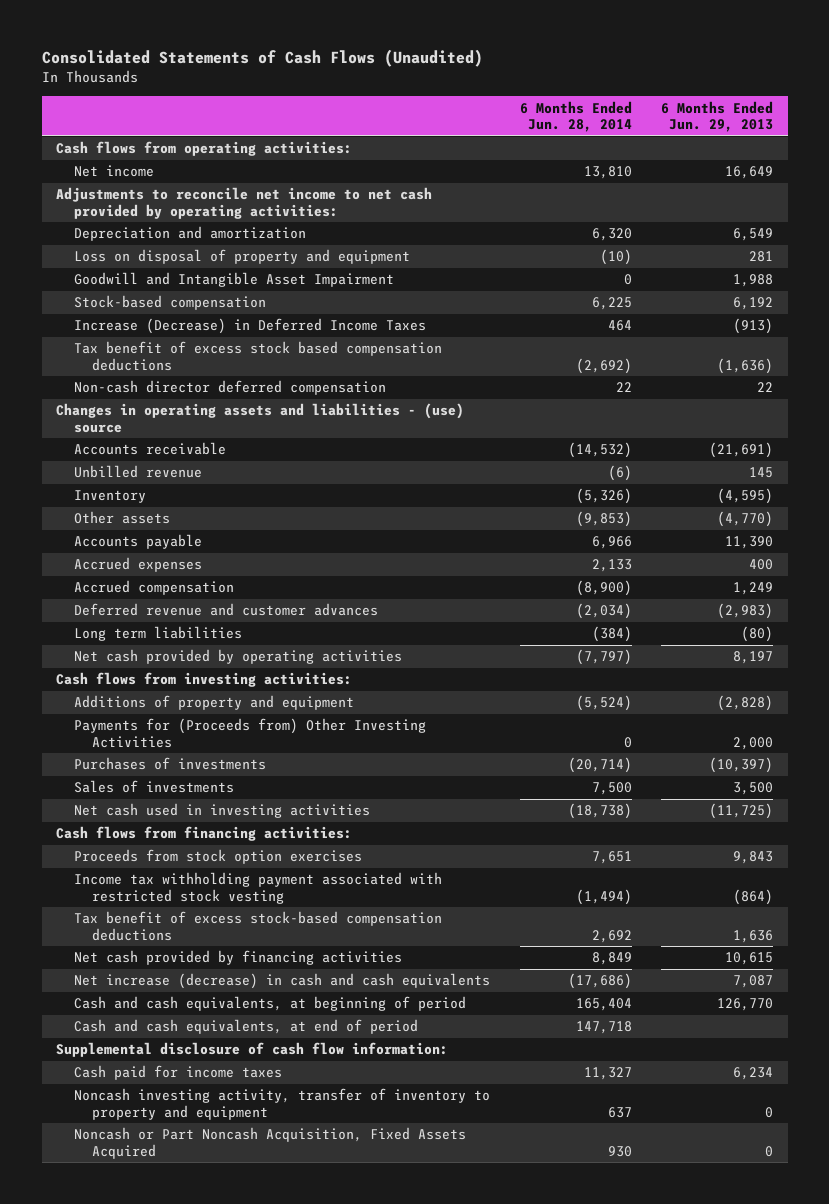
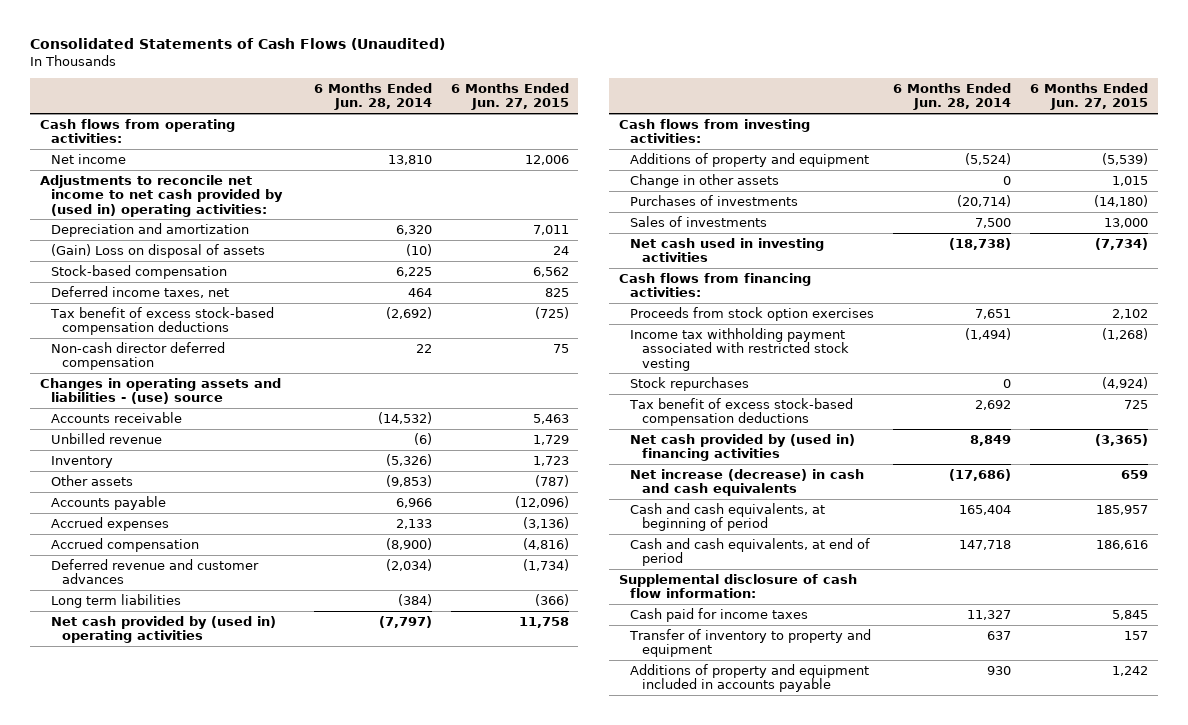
- | 6 Months Ended Jun. 28, 2014 | 6 Months Ended Jun. 29, 2013
+ | 6 Months Ended Jun. 28, 2014 | 6 Months Ended Jun. 27, 2015
- Adjustments to reconcile net income to net cash provided by operating activities:
+ Adjustments to reconcile net income to net cash provided by (used in) operating activities:
- Loss on disposal of property and equipment | (10) | 281
- Goodwill and Intangible Asset Impairment | 0 | 1,988
+ (Gain) Loss on disposal of assets | (10) | 24
- Increase (Decrease) in Deferred Income Taxes | 464 | (913)
- Tax benefit of excess stock based compensation deductions | (2,692) | (1,636)
+ Deferred income taxes, net | 464 | 825
+ Tax benefit of excess stock-based compensation deductions | (2,692) | (725)
- Net cash provided by operating activities | (7,797) | 8,197
+ Net cash provided by (used in) operating activities | (7,797) | 11,758
- Payments for (Proceeds from) Other Investing Activities | 0 | 2,000
+ Change in other assets | 0 | 1,015
+ Stock repurchases | 0 | (4,924)
- Net cash provided by financing activities | 8,849 | 10,615
+ Net cash provided by (used in) financing activities | 8,849 | (3,365)
- Noncash investing activity, transfer of inventory to property and equipment | 637 | 0
- Noncash or Part Noncash Acquisition, Fixed Assets Acquired | 930 | 0
+ Transfer of inventory to property and equipment | 637 | 157
+ Additions of property and equipment included in accounts payable | 930 | 1,242

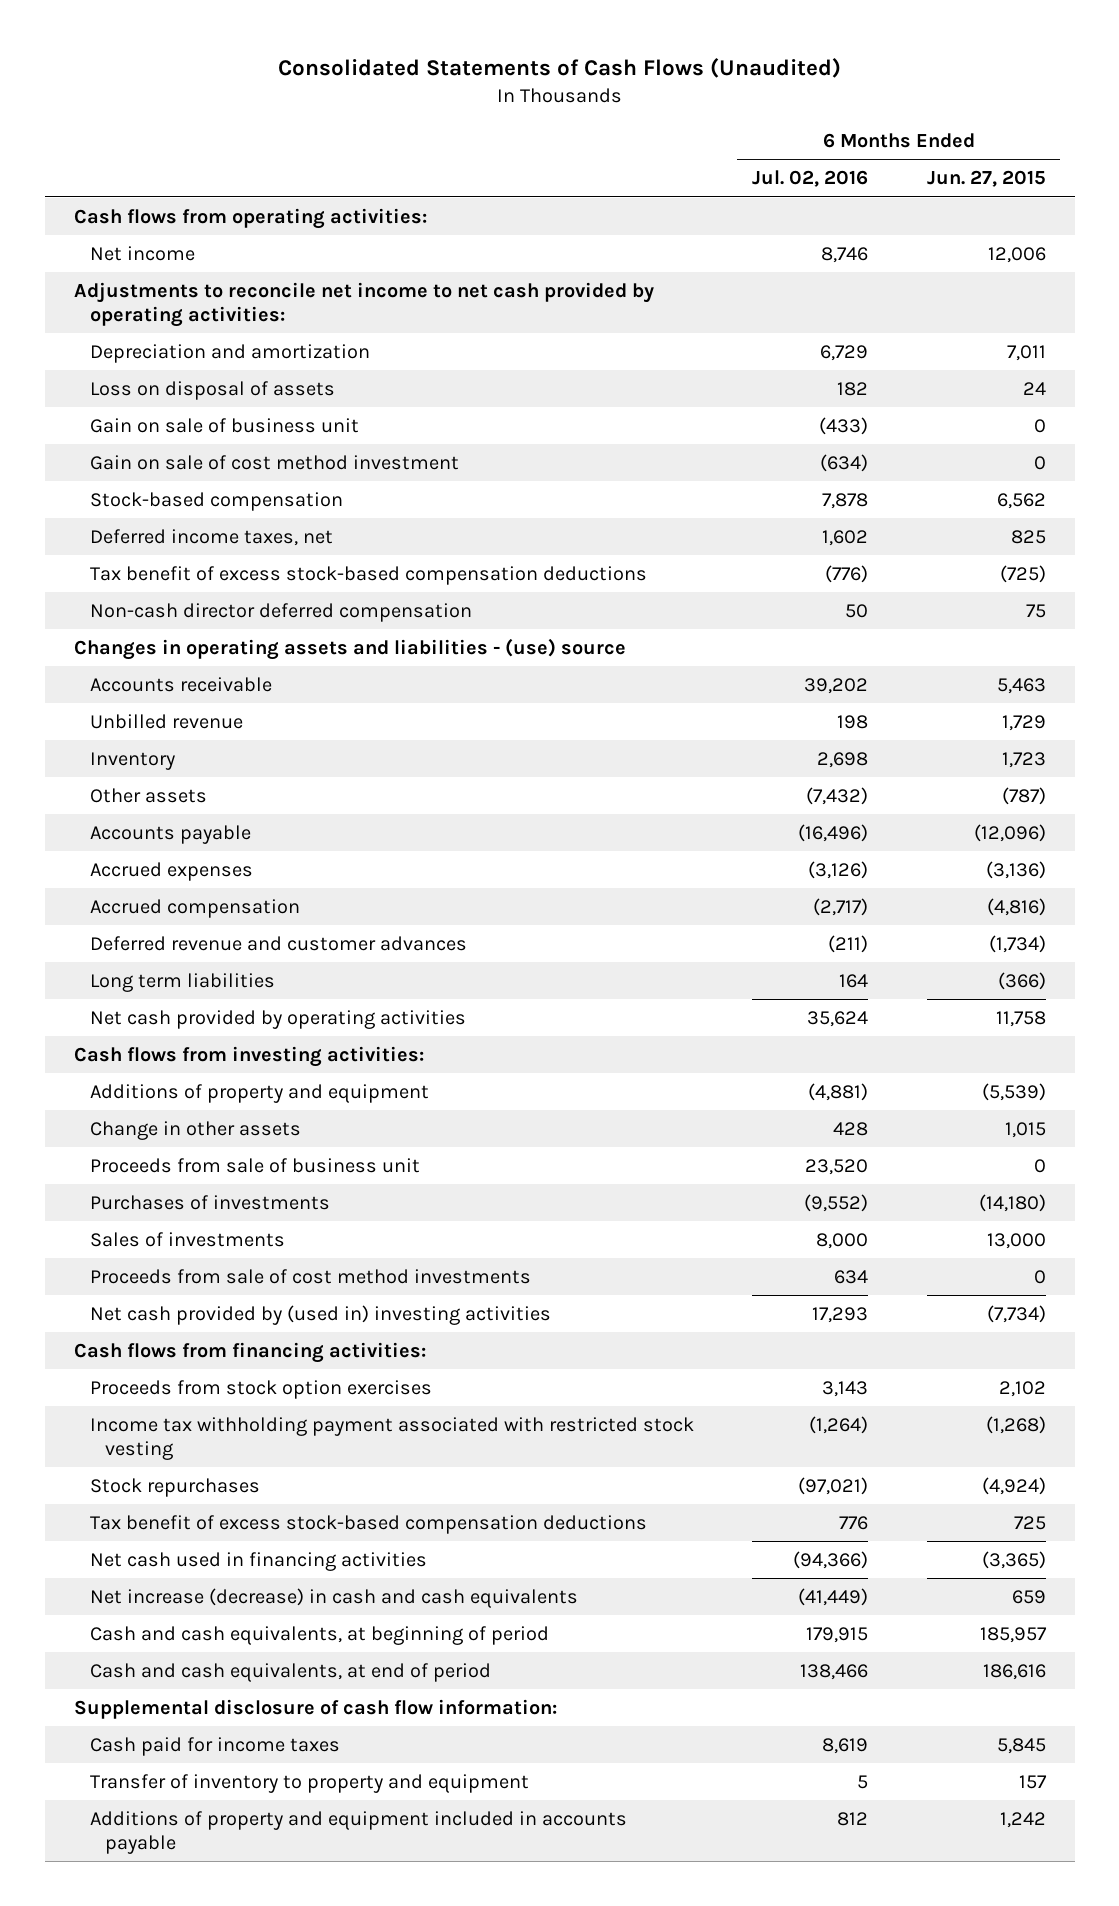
- | 6 Months Ended Jun. 28, 2014 | 6 Months Ended Jun. 27, 2015
+ | 6 Months Ended Jul. 02, 2016 | 6 Months Ended Jun. 27, 2015
- Adjustments to reconcile net income to net cash provided by (used in) operating activities:
+ Adjustments to reconcile net income to net cash provided by operating activities:
- (Gain) Loss on disposal of assets | (10) | 24
+ Loss on disposal of assets | 182 | 24
+ Gain on sale of business unit | (433) | 0
+ Gain on sale of cost method investment | (634) | 0
- Net cash provided by (used in) operating activities | (7,797) | 11,758
+ Net cash provided by operating activities | 35,624 | 11,758
+ Proceeds from sale of business unit | 23,520 | 0
- Net cash used in investing activities | (18,738) | (7,734)
+ Proceeds from sale of cost method investments | 634 | 0
+ Net cash provided by (used in) investing activities | 17,293 | (7,734)
- Net cash provided by (used in) financing activities | 8,849 | (3,365)
+ Net cash used in financing activities | (94,366) | (3,365)

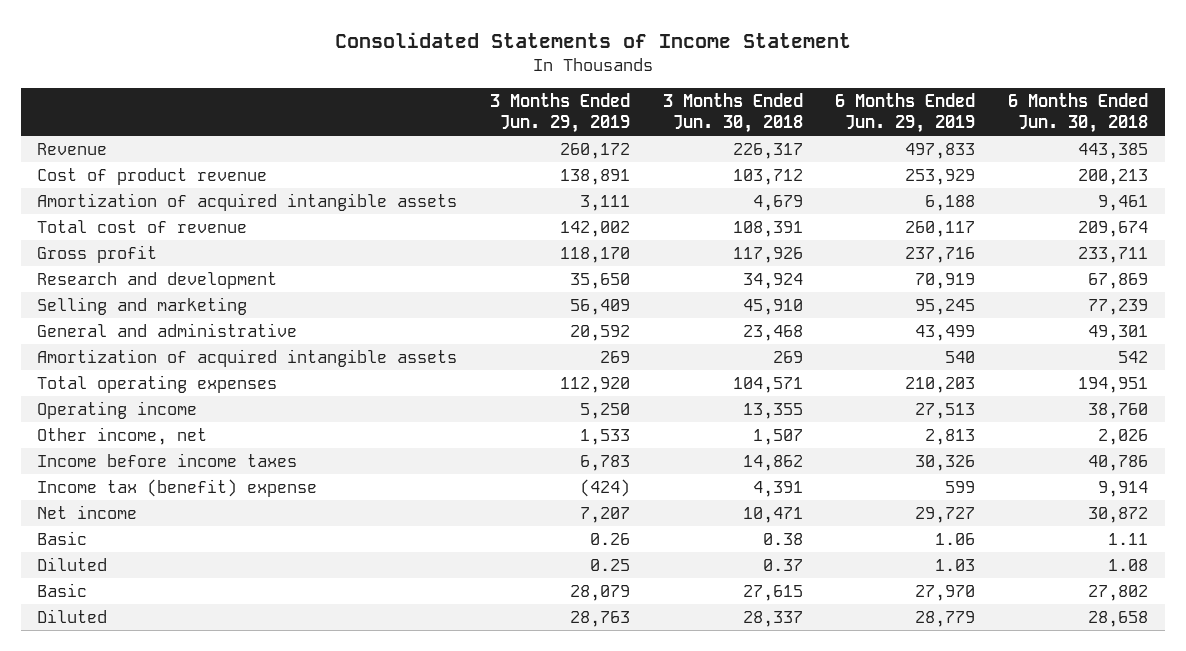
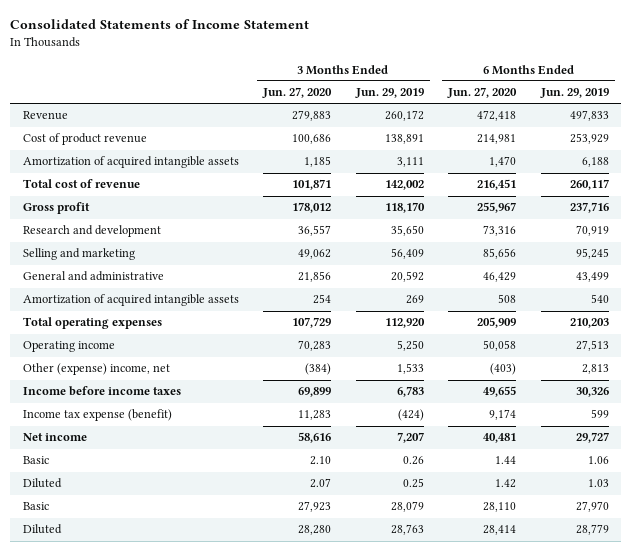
- | 3 Months Ended Jun. 29, 2019 | 3 Months Ended Jun. 30, 2018 | 6 Months Ended Jun. 29, 2019 | 6 Months Ended Jun. 30, 2018
+ | 3 Months Ended Jun. 27, 2020 | 3 Months Ended Jun. 29, 2019 | 6 Months Ended Jun. 27, 2020 | 6 Months Ended Jun. 29, 2019
- Other income, net | 1,533 | 1,507 | 2,813 | 2,026
+ Other (expense) income, net | (384) | 1,533 | (403) | 2,813
- Income tax (benefit) expense | (424) | 4,391 | 599 | 9,914
+ Income tax expense (benefit) | 11,283 | (424) | 9,174 | 599

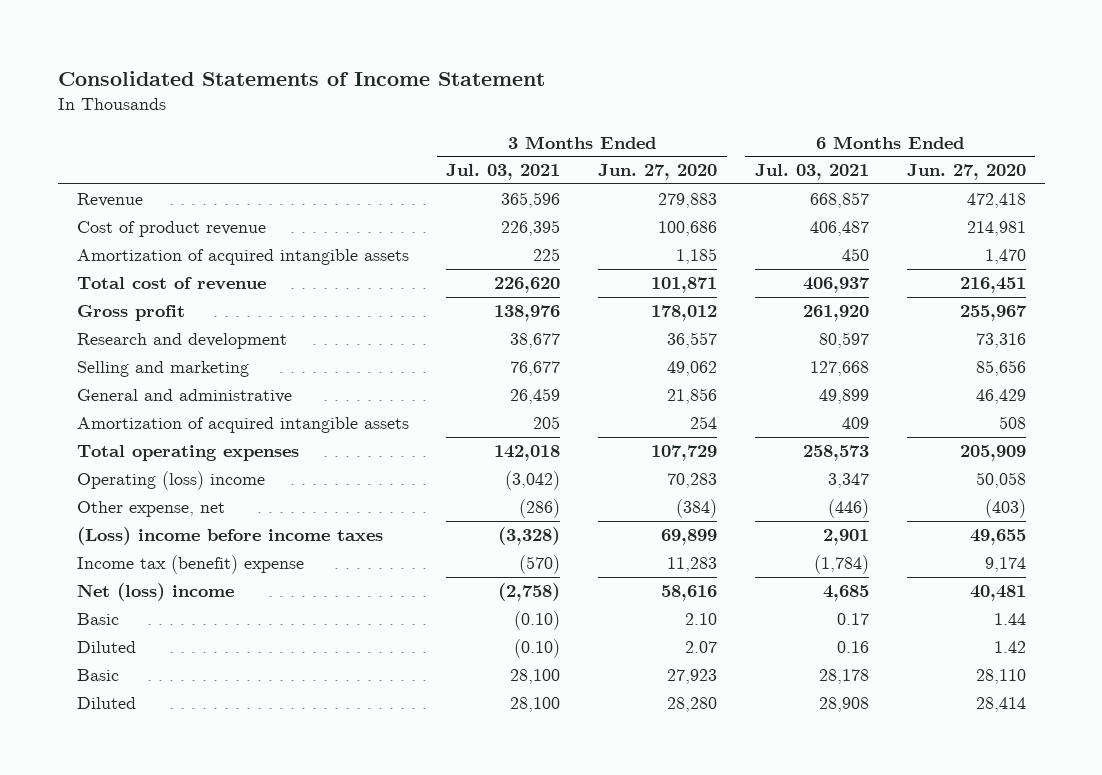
- | 3 Months Ended Jun. 27, 2020 | 3 Months Ended Jun. 29, 2019 | 6 Months Ended Jun. 27, 2020 | 6 Months Ended Jun. 29, 2019
+ | 3 Months Ended Jul. 03, 2021 | 3 Months Ended Jun. 27, 2020 | 6 Months Ended Jul. 03, 2021 | 6 Months Ended Jun. 27, 2020
- Operating income | 70,283 | 5,250 | 50,058 | 27,513
- Other (expense) income, net | (384) | 1,533 | (403) | 2,813
- Income before income taxes | 69,899 | 6,783 | 49,655 | 30,326
- Income tax expense (benefit) | 11,283 | (424) | 9,174 | 599
- Net income | 58,616 | 7,207 | 40,481 | 29,727
+ Operating (loss) income | (3,042) | 70,283 | 3,347 | 50,058
+ Other expense, net | (286) | (384) | (446) | (403)
+ (Loss) income before income taxes | (3,328) | 69,899 | 2,901 | 49,655
+ Income tax (benefit) expense | (570) | 11,283 | (1,784) | 9,174
+ Net (loss) income | (2,758) | 58,616 | 4,685 | 40,481

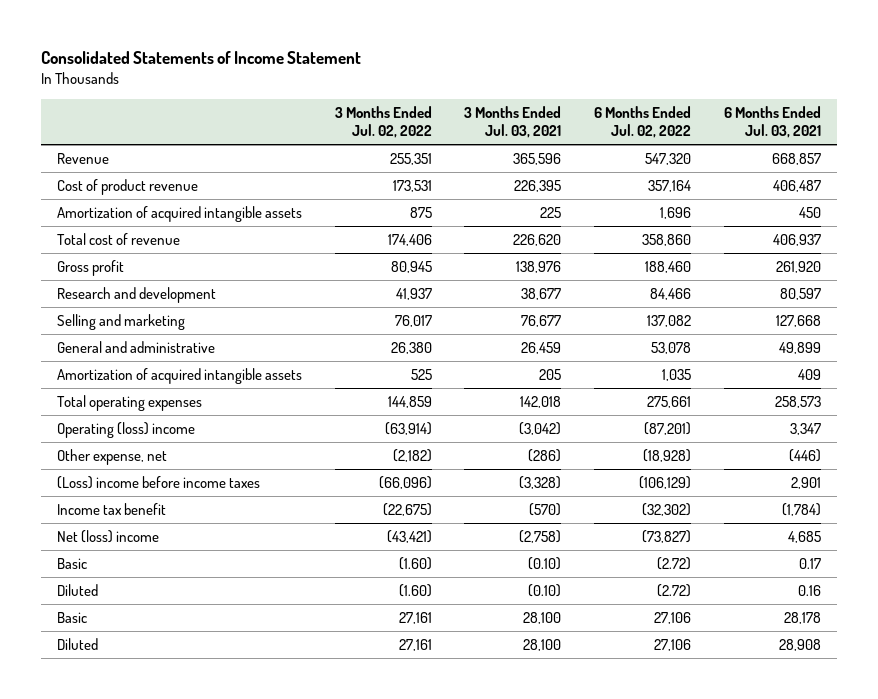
- | 3 Months Ended Jul. 03, 2021 | 3 Months Ended Jun. 27, 2020 | 6 Months Ended Jul. 03, 2021 | 6 Months Ended Jun. 27, 2020
+ | 3 Months Ended Jul. 02, 2022 | 3 Months Ended Jul. 03, 2021 | 6 Months Ended Jul. 02, 2022 | 6 Months Ended Jul. 03, 2021
- Income tax (benefit) expense | (570) | 11,283 | (1,784) | 9,174
+ Income tax benefit | (22,675) | (570) | (32,302) | (1,784)

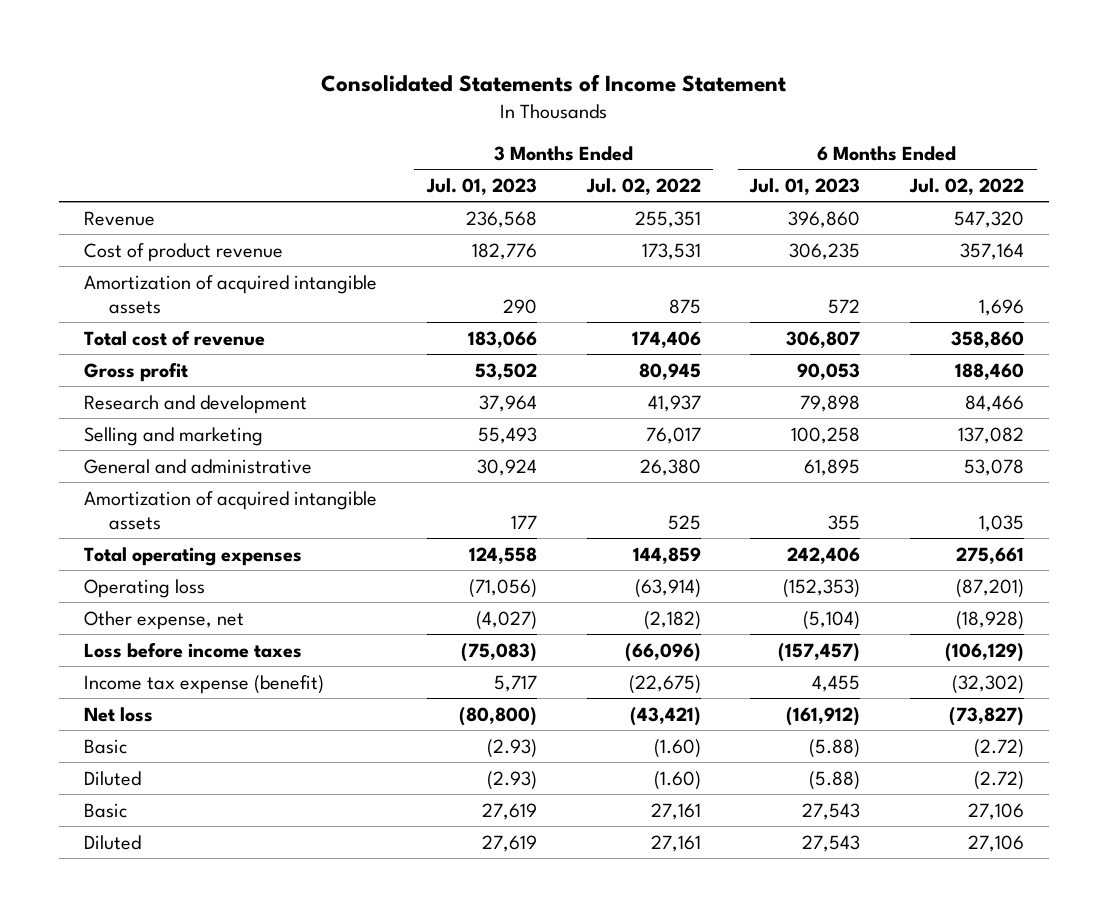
- | 3 Months Ended Jul. 02, 2022 | 3 Months Ended Jul. 03, 2021 | 6 Months Ended Jul. 02, 2022 | 6 Months Ended Jul. 03, 2021
+ | 3 Months Ended Jul. 01, 2023 | 3 Months Ended Jul. 02, 2022 | 6 Months Ended Jul. 01, 2023 | 6 Months Ended Jul. 02, 2022
- Operating (loss) income | (63,914) | (3,042) | (87,201) | 3,347
+ Operating loss | (71,056) | (63,914) | (152,353) | (87,201)
- (Loss) income before income taxes | (66,096) | (3,328) | (106,129) | 2,901
- Income tax benefit | (22,675) | (570) | (32,302) | (1,784)
- Net (loss) income | (43,421) | (2,758) | (73,827) | 4,685
+ Loss before income taxes | (75,083) | (66,096) | (157,457) | (106,129)
+ Income tax expense (benefit) | 5,717 | (22,675) | 4,455 | (32,302)
+ Net loss | (80,800) | (43,421) | (161,912) | (73,827)

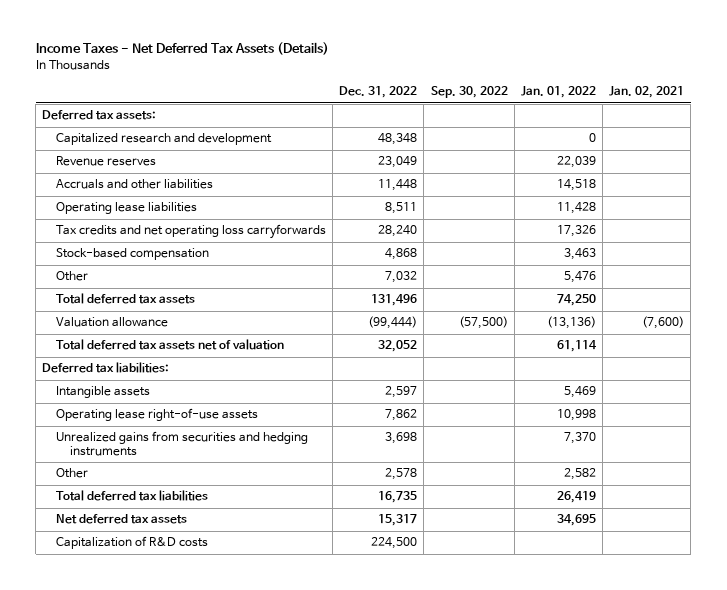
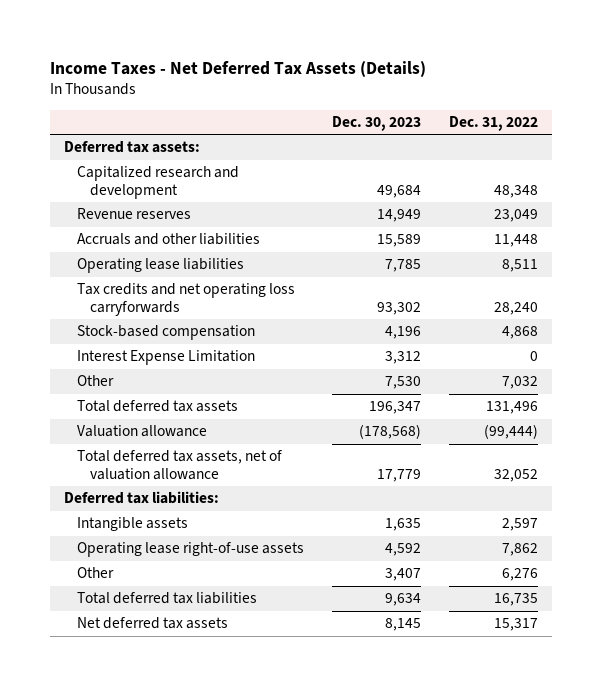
- | Dec. 31, 2022 | Sep. 30, 2022 | Jan. 01, 2022 | Jan. 02, 2021
+ | Dec. 30, 2023 | Dec. 31, 2022
+ Interest Expense Limitation | 3,312 | 0
- Total deferred tax assets net of valuation | 32,052 | | 61,114 |
+ Total deferred tax assets, net of valuation allowance | 17,779 | 32,052
- Unrealized gains from securities and hedging instruments | 3,698 | | 7,370 |
- Other | 2,578 | | 2,582 |
+ Other | 3,407 | 6,276
- Capitalization of R&D costs | 224,500 | | |

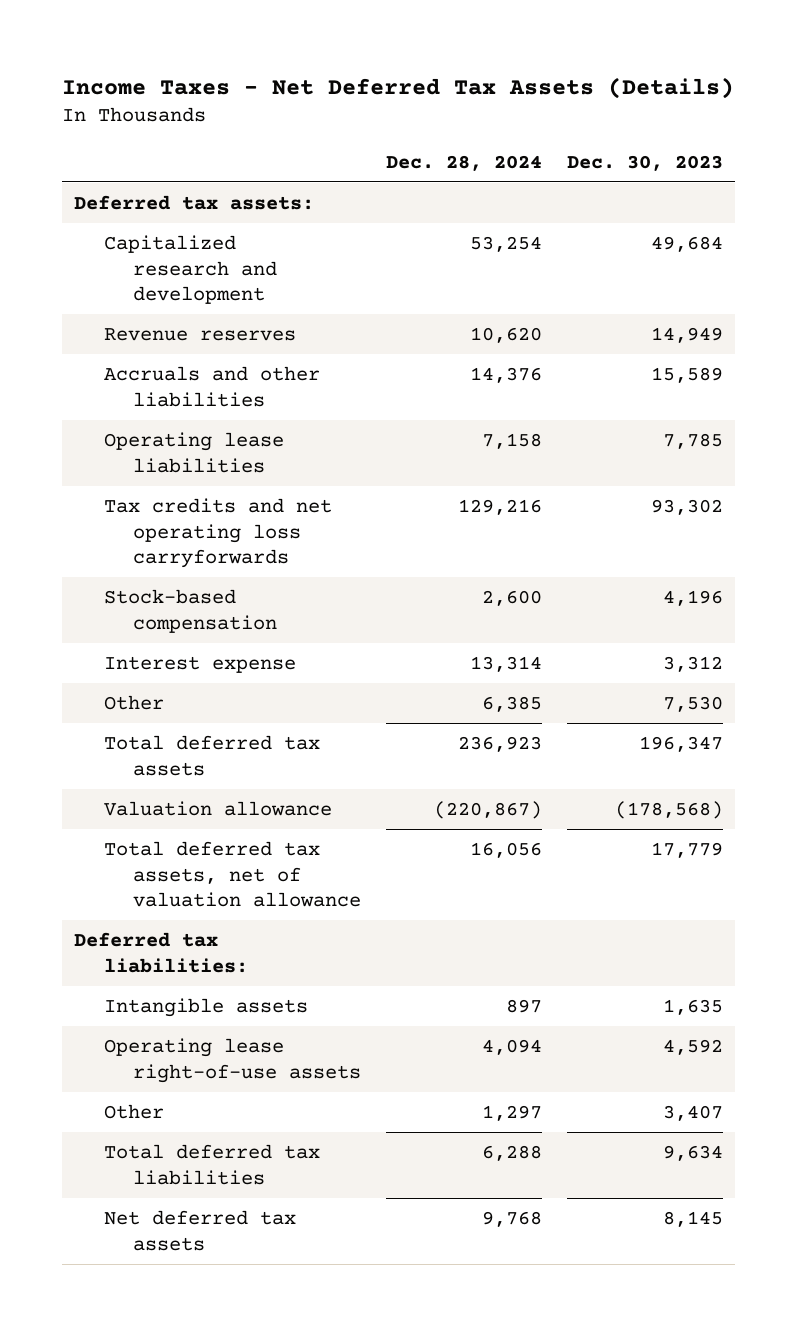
- | Dec. 30, 2023 | Dec. 31, 2022
+ | Dec. 28, 2024 | Dec. 30, 2023
- Interest Expense Limitation | 3,312 | 0
+ Interest expense | 13,314 | 3,312

